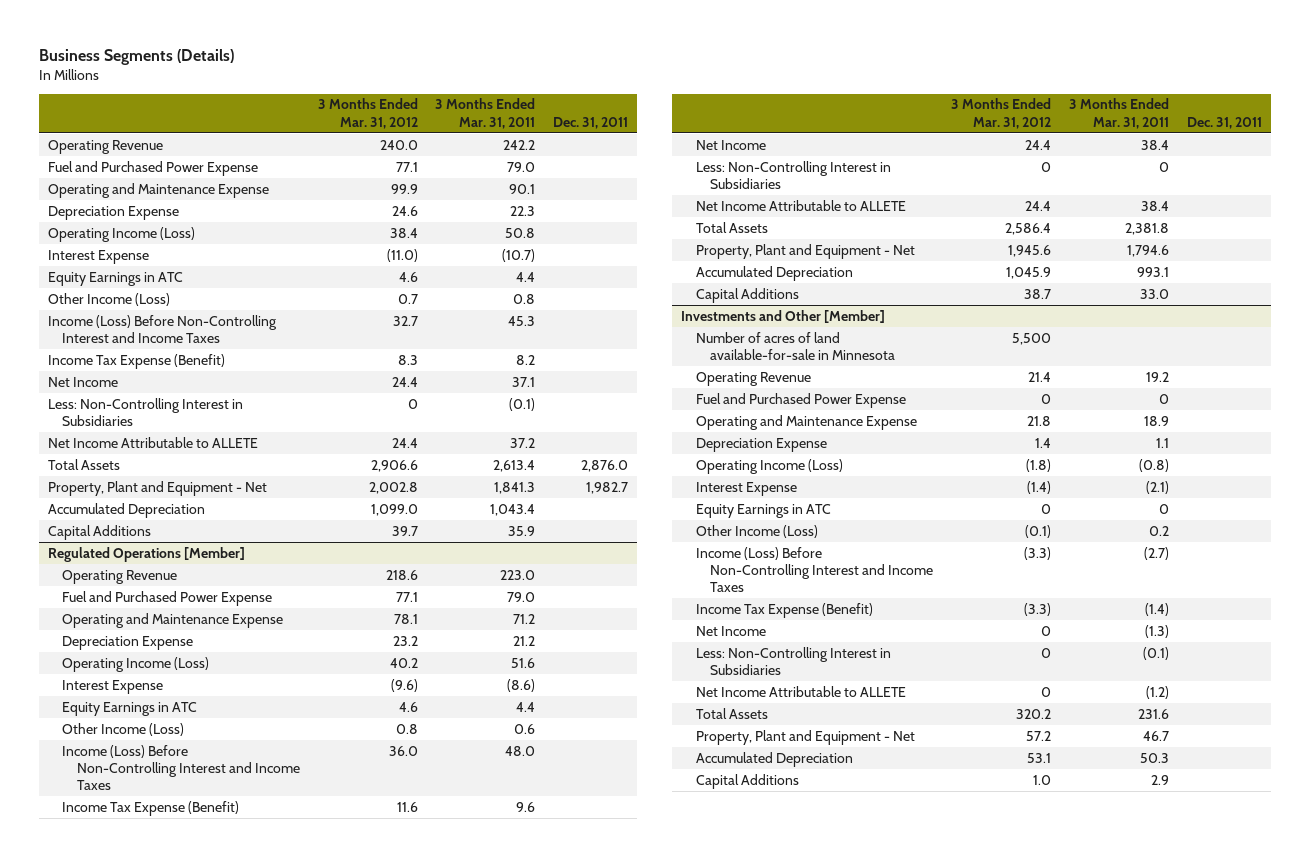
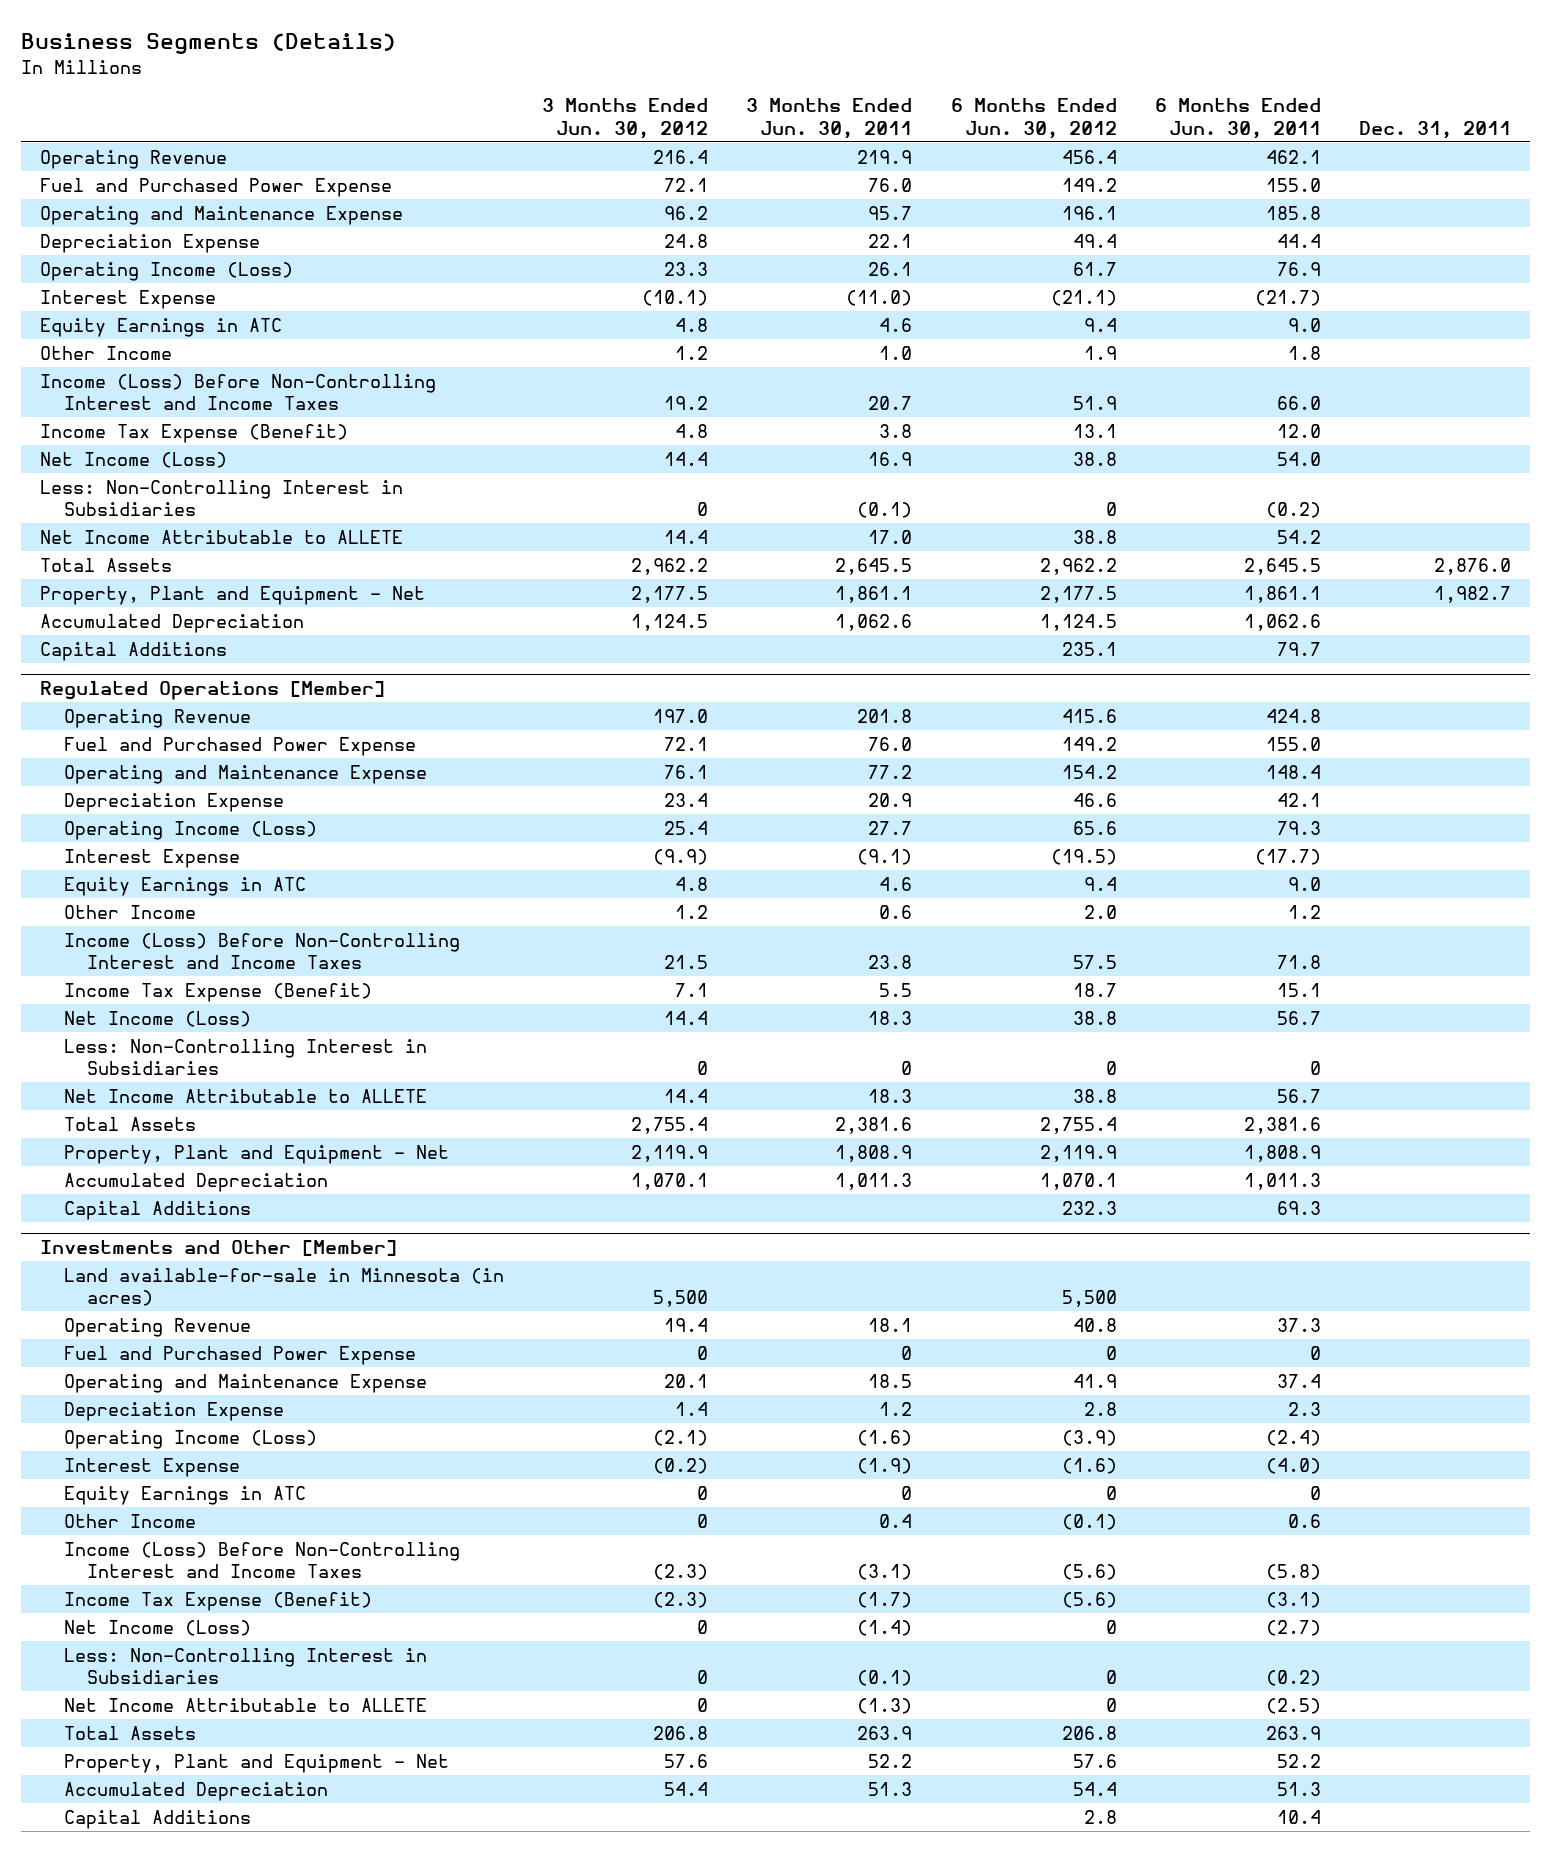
- | 3 Months Ended Mar. 31, 2012 | 3 Months Ended Mar. 31, 2011 | Dec. 31, 2011
+ | 3 Months Ended Jun. 30, 2012 | 3 Months Ended Jun. 30, 2011 | 6 Months Ended Jun. 30, 2012 | 6 Months Ended Jun. 30, 2011 | Dec. 31, 2011
- Other Income (Loss) | 0.7 | 0.8 |
+ Other Income | 1.2 | 1.0 | 1.9 | 1.8 |
- Net Income | 24.4 | 37.1 |
+ Net Income (Loss) | 14.4 | 16.9 | 38.8 | 54.0 |
@ Regulated Operations [Member]
- Other Income (Loss) | 0.8 | 0.6 |
+ Other Income | 1.2 | 0.6 | 2.0 | 1.2 |
- Net Income | 24.4 | 38.4 |
+ Net Income (Loss) | 14.4 | 18.3 | 38.8 | 56.7 |
@ Investments and Other [Member]
- Number of acres of land available-for-sale in Minnesota | 5,500 | |
+ Land available-for-sale in Minnesota (in acres) | 5,500 | | 5,500 | |
- Other Income (Loss) | (0.1) | 0.2 |
+ Other Income | 0 | 0.4 | (0.1) | 0.6 |
- Net Income | 0 | (1.3) |
+ Net Income (Loss) | 0 | (1.4) | 0 | (2.7) |

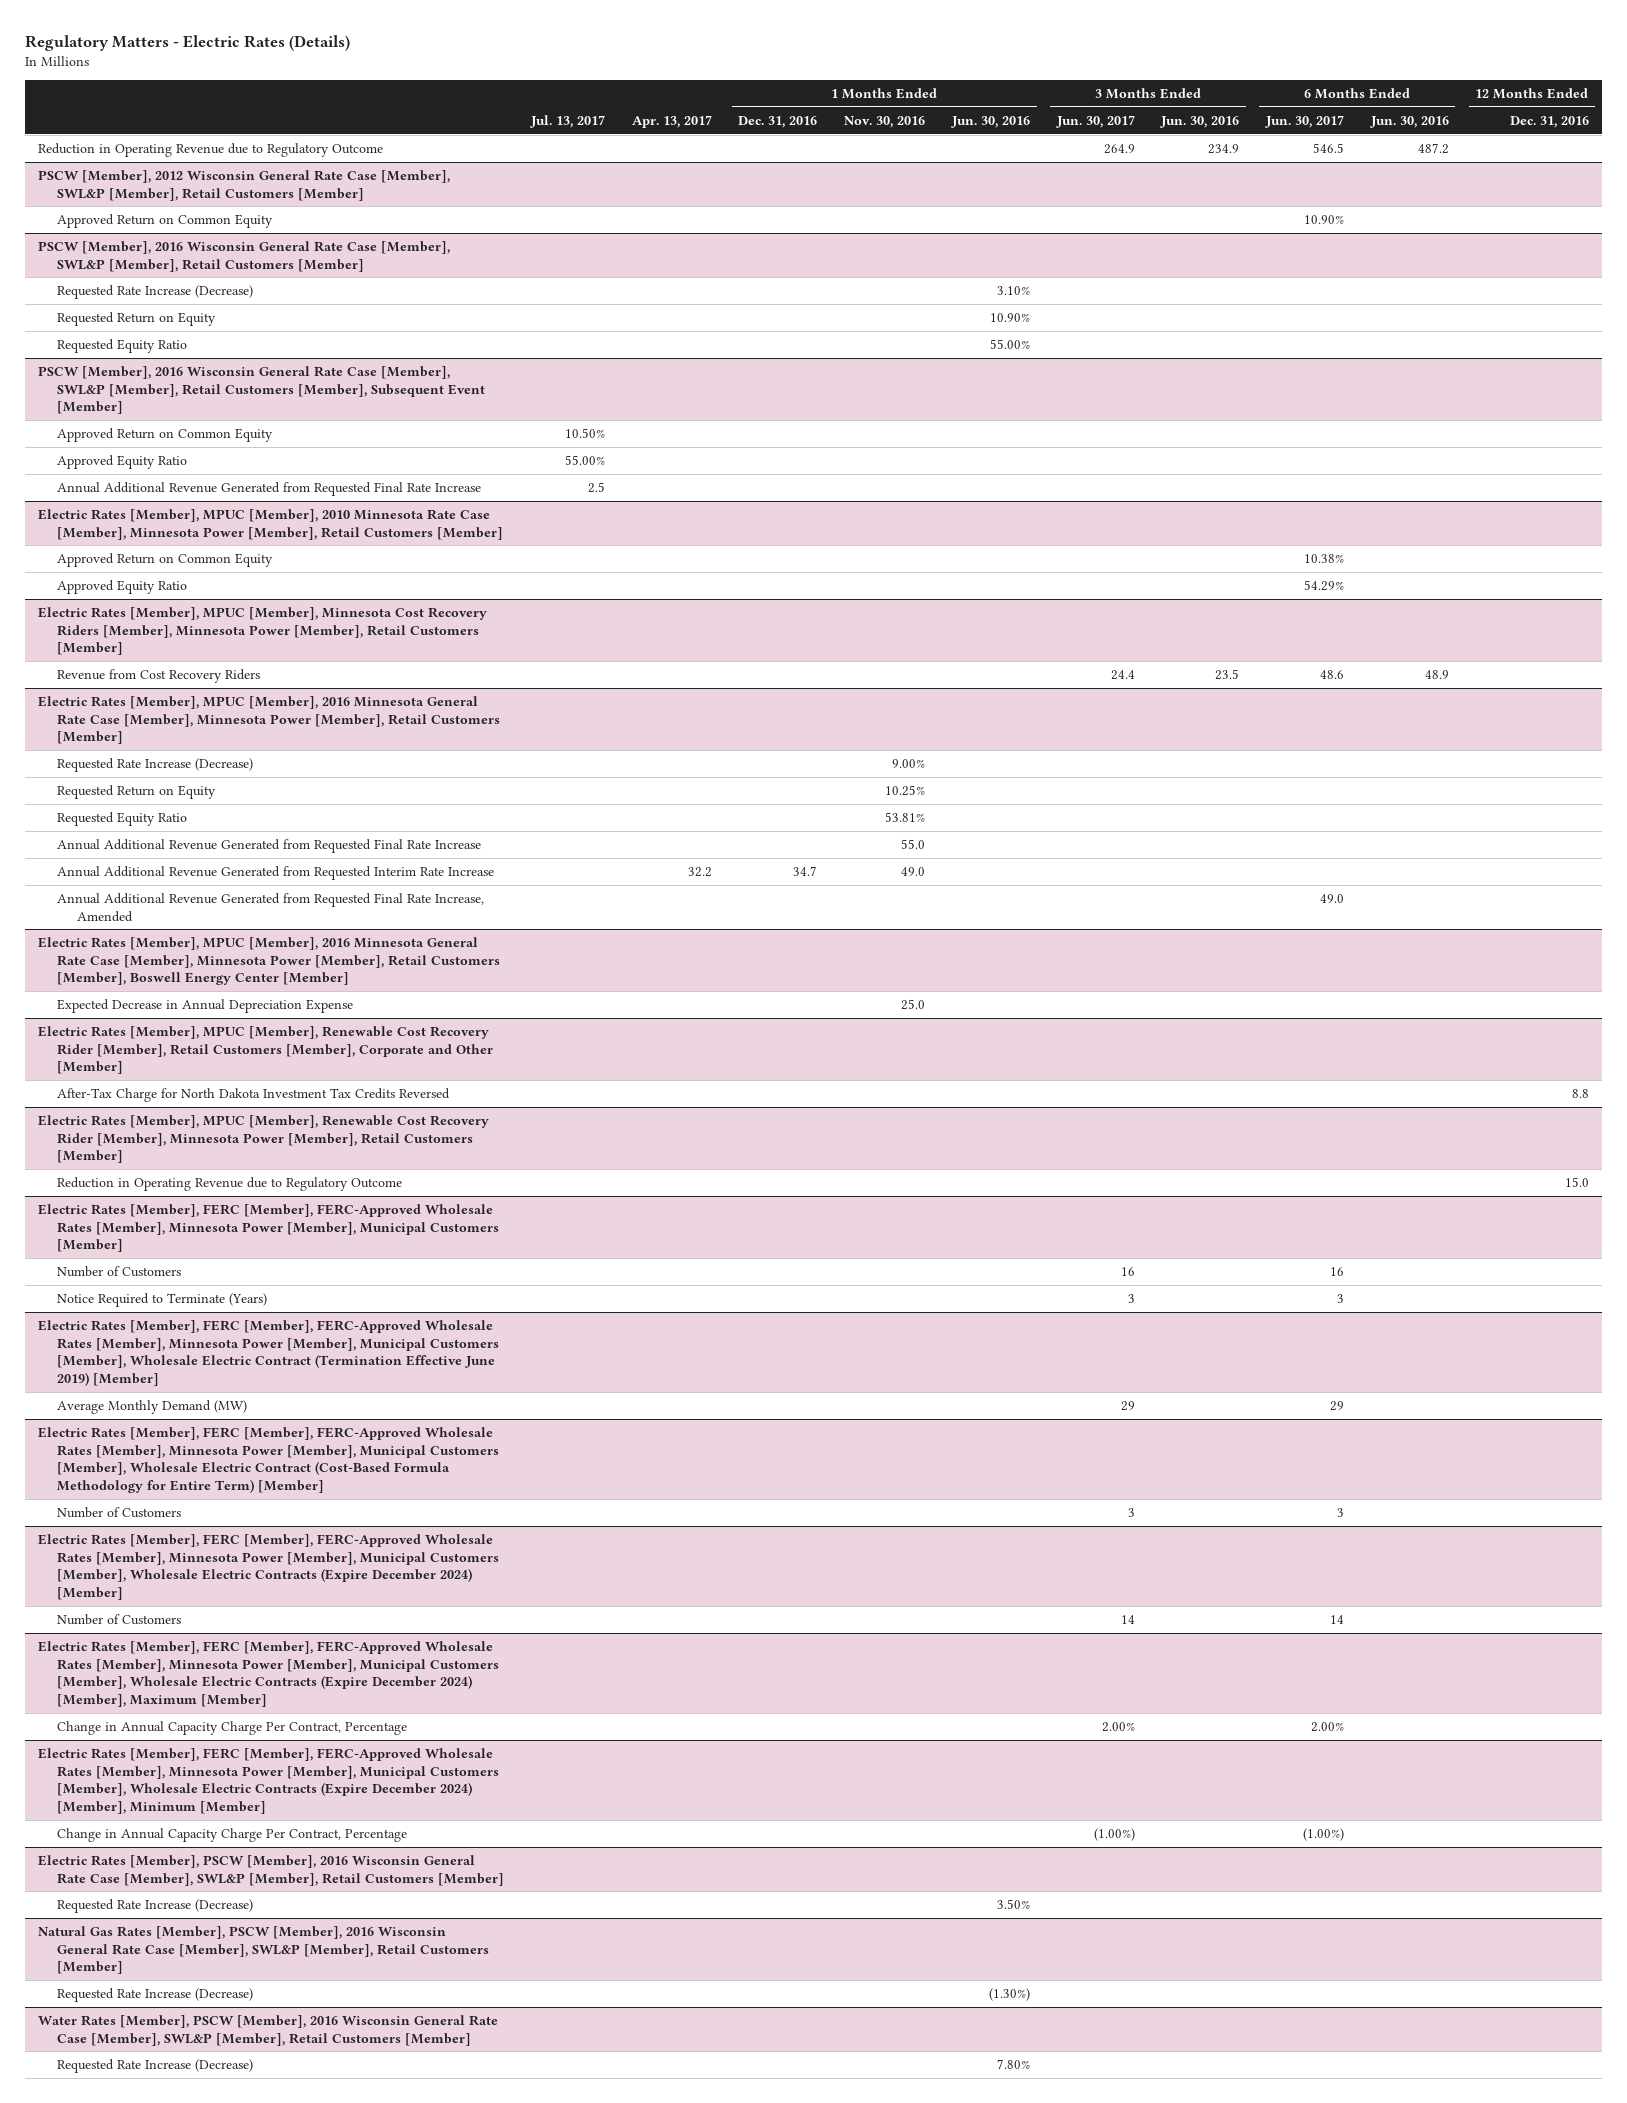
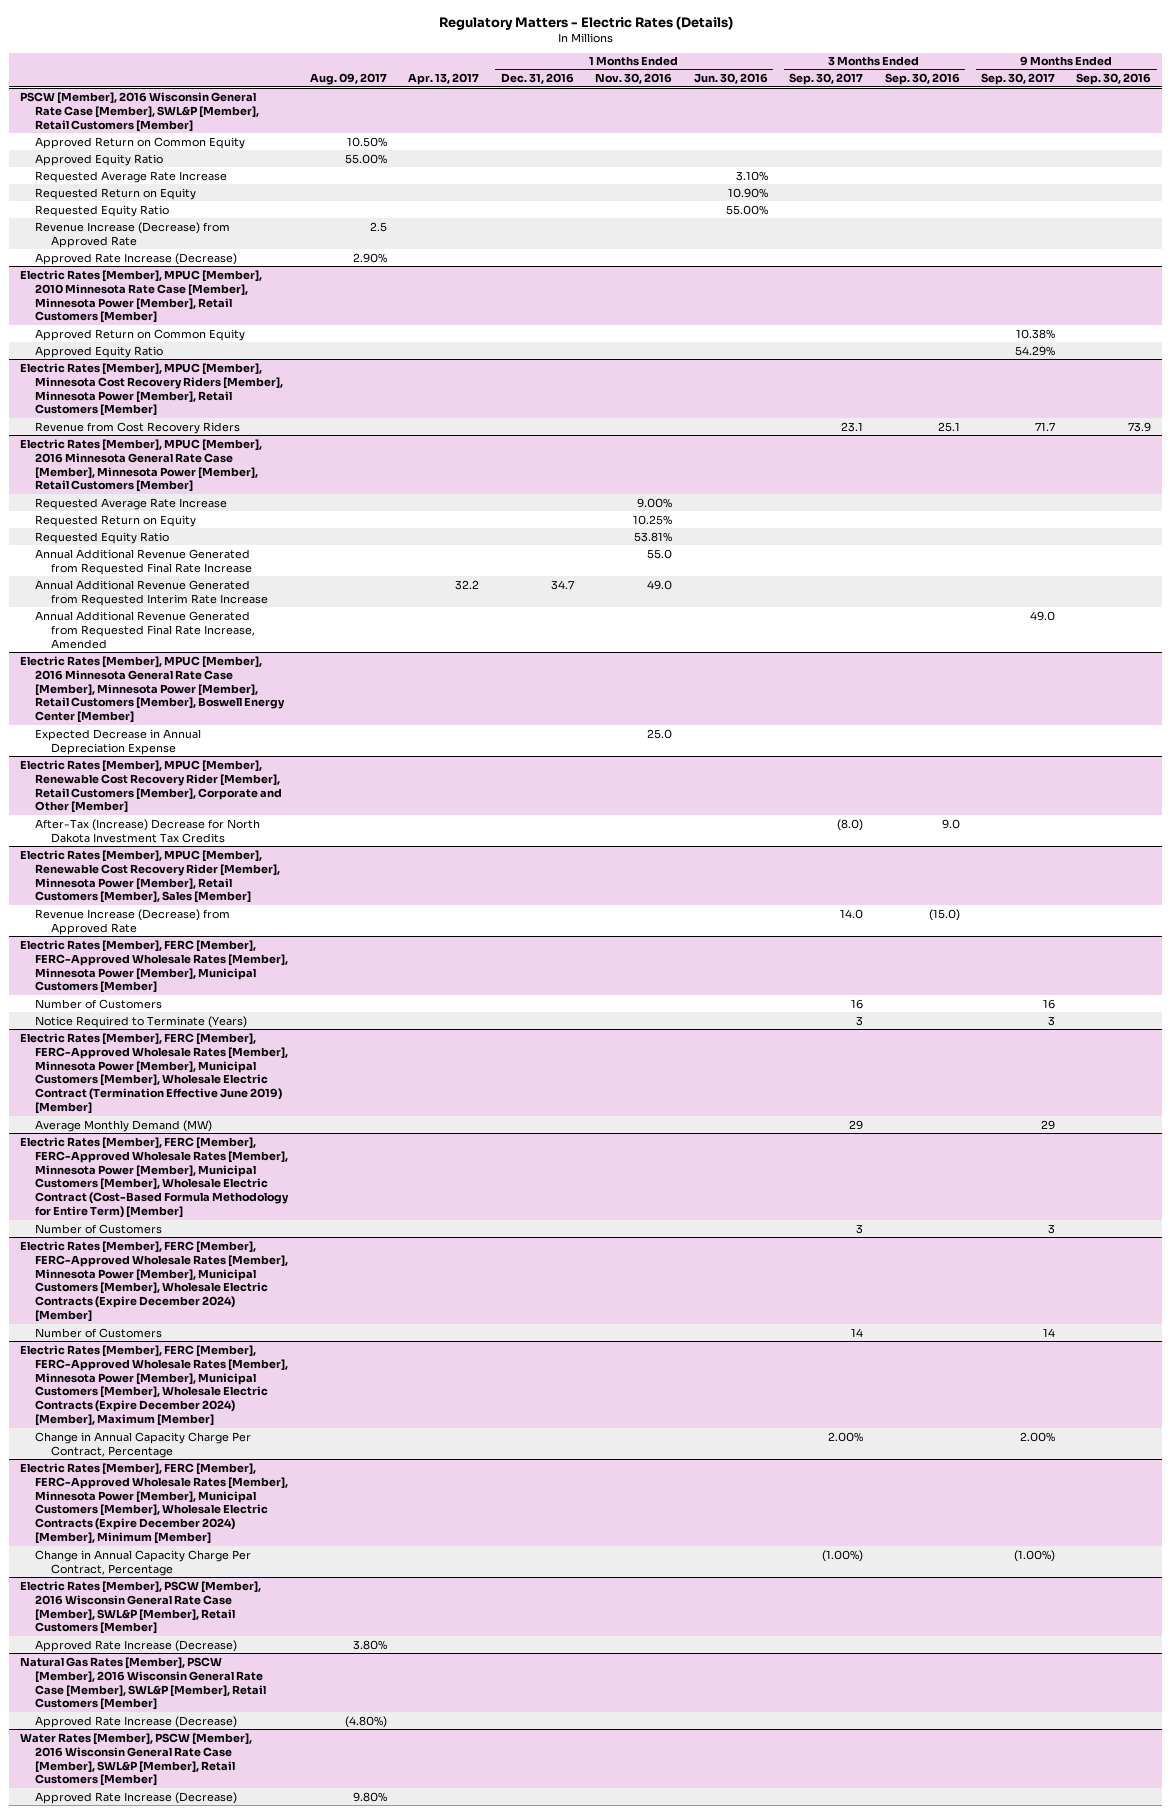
- | Jul. 13, 2017 | Apr. 13, 2017 | 1 Months Ended Dec. 31, 2016 | 1 Months Ended Nov. 30, 2016 | 1 Months Ended Jun. 30, 2016 | 3 Months Ended Jun. 30, 2017 | 3 Months Ended Jun. 30, 2016 | 6 Months Ended Jun. 30, 2017 | 6 Months Ended Jun. 30, 2016 | 12 Months Ended Dec. 31, 2016
+ | Aug. 09, 2017 | Apr. 13, 2017 | 1 Months Ended Dec. 31, 2016 | 1 Months Ended Nov. 30, 2016 | 1 Months Ended Jun. 30, 2016 | 3 Months Ended Sep. 30, 2017 | 3 Months Ended Sep. 30, 2016 | 9 Months Ended Sep. 30, 2017 | 9 Months Ended Sep. 30, 2016
- Reduction in Operating Revenue due to Regulatory Outcome | | | | | | 264.9 | 234.9 | 546.5 | 487.2 |
- PSCW [Member], 2012 Wisconsin General Rate Case [Member], SWL&P [Member], Retail Customers [Member]
- Approved Return on Common Equity | | | | | | | | 10.90% | |
@ PSCW [Member], 2016 Wisconsin General Rate Case [Member], SWL&P [Member], Retail Customers [Member]
- Requested Rate Increase (Decrease) | | | | | 3.10% | | | | |
+ Approved Return on Common Equity | 10.50% | | | | | | | |
+ Approved Equity Ratio | 55.00% | | | | | | | |
+ Requested Average Rate Increase | | | | | 3.10% | | | |
- PSCW [Member], 2016 Wisconsin General Rate Case [Member], SWL&P [Member], Retail Customers [Member], Subsequent Event [Member]
- Approved Return on Common Equity | 10.50% | | | | | | | | |
- Approved Equity Ratio | 55.00% | | | | | | | | |
- Annual Additional Revenue Generated from Requested Final Rate Increase | 2.5 | | | | | | | | |
@ PSCW [Member], 2016 Wisconsin General Rate Case [Member], SWL&P [Member], Retail Customers [Member]
+ Revenue Increase (Decrease) from Approved Rate | 2.5 | | | | | | | |
+ Approved Rate Increase (Decrease) | 2.90% | | | | | | | |
@ Electric Rates [Member], MPUC [Member], 2016 Minnesota General Rate Case [Member], Minnesota Power [Member], Retail Customers [Member]
- Requested Rate Increase (Decrease) | | | | 9.00% | | | | | |
+ Requested Average Rate Increase | | | | 9.00% | | | | |
@ Electric Rates [Member], MPUC [Member], Renewable Cost Recovery Rider [Member], Retail Customers [Member], Corporate and Other [Member]
- After-Tax Charge for North Dakota Investment Tax Credits Reversed | | | | | | | | | | 8.8
- Electric Rates [Member], MPUC [Member], Renewable Cost Recovery Rider [Member], Minnesota Power [Member], Retail Customers [Member]
- Reduction in Operating Revenue due to Regulatory Outcome | | | | | | | | | | 15.0
@ Electric Rates [Member], MPUC [Member], Renewable Cost Recovery Rider [Member], Retail Customers [Member], Corporate and Other [Member]
+ After-Tax (Increase) Decrease for North Dakota Investment Tax Credits | | | | | | (8.0) | 9.0 | |
+ Electric Rates [Member], MPUC [Member], Renewable Cost Recovery Rider [Member], Minnesota Power [Member], Retail Customers [Member], Sales [Member]
+ Revenue Increase (Decrease) from Approved Rate | | | | | | 14.0 | (15.0) | |
@ Electric Rates [Member], PSCW [Member], 2016 Wisconsin General Rate Case [Member], SWL&P [Member], Retail Customers [Member]
- Requested Rate Increase (Decrease) | | | | | 3.50% | | | | |
+ Approved Rate Increase (Decrease) | 3.80% | | | | | | | |
@ Natural Gas Rates [Member], PSCW [Member], 2016 Wisconsin General Rate Case [Member], SWL&P [Member], Retail Customers [Member]
- Requested Rate Increase (Decrease) | | | | | (1.30%) | | | | |
+ Approved Rate Increase (Decrease) | (4.80%) | | | | | | | |
@ Water Rates [Member], PSCW [Member], 2016 Wisconsin General Rate Case [Member], SWL&P [Member], Retail Customers [Member]
- Requested Rate Increase (Decrease) | | | | | 7.80% | | | | |
+ Approved Rate Increase (Decrease) | 9.80% | | | | | | | |

